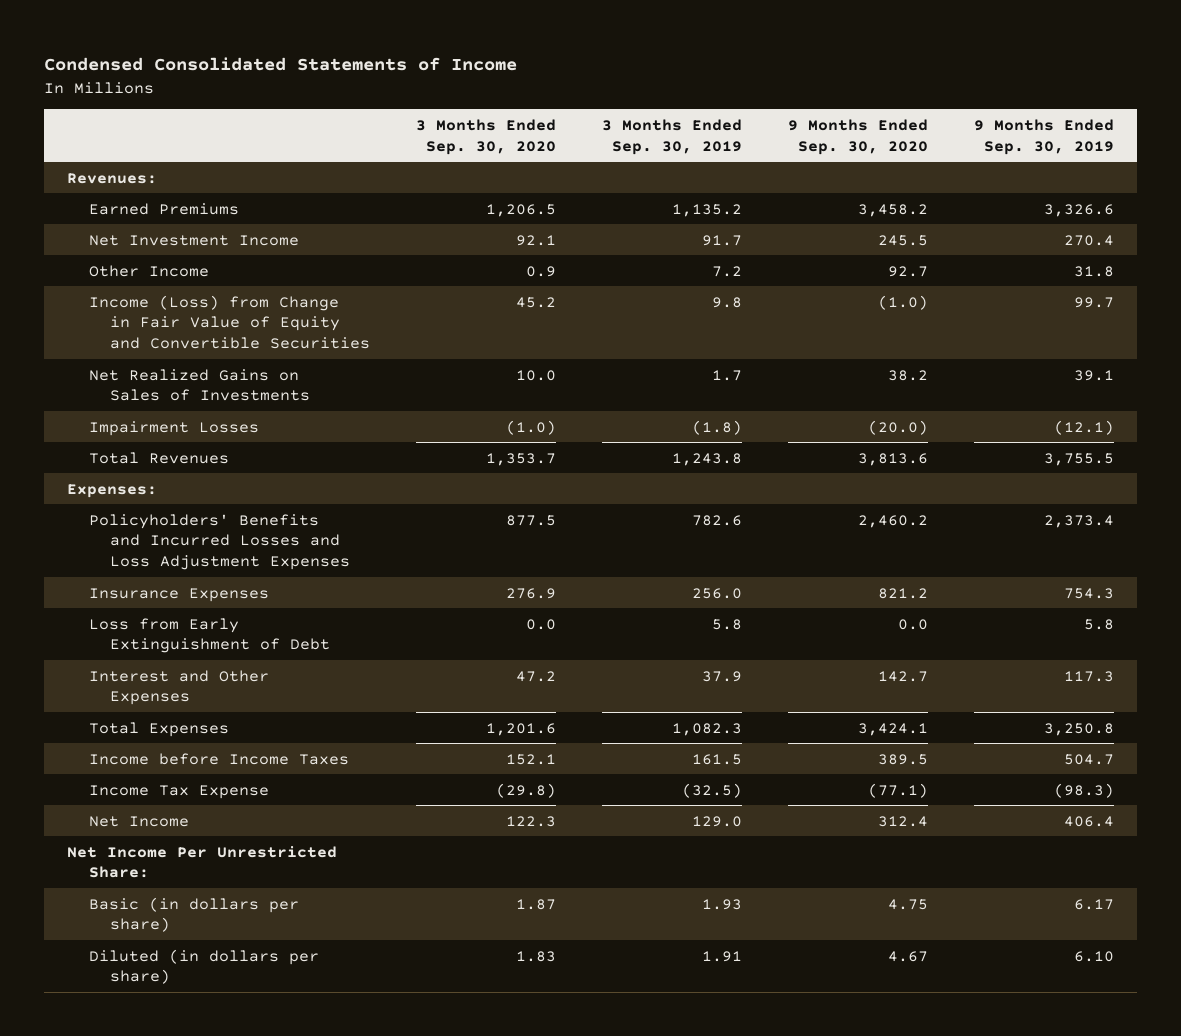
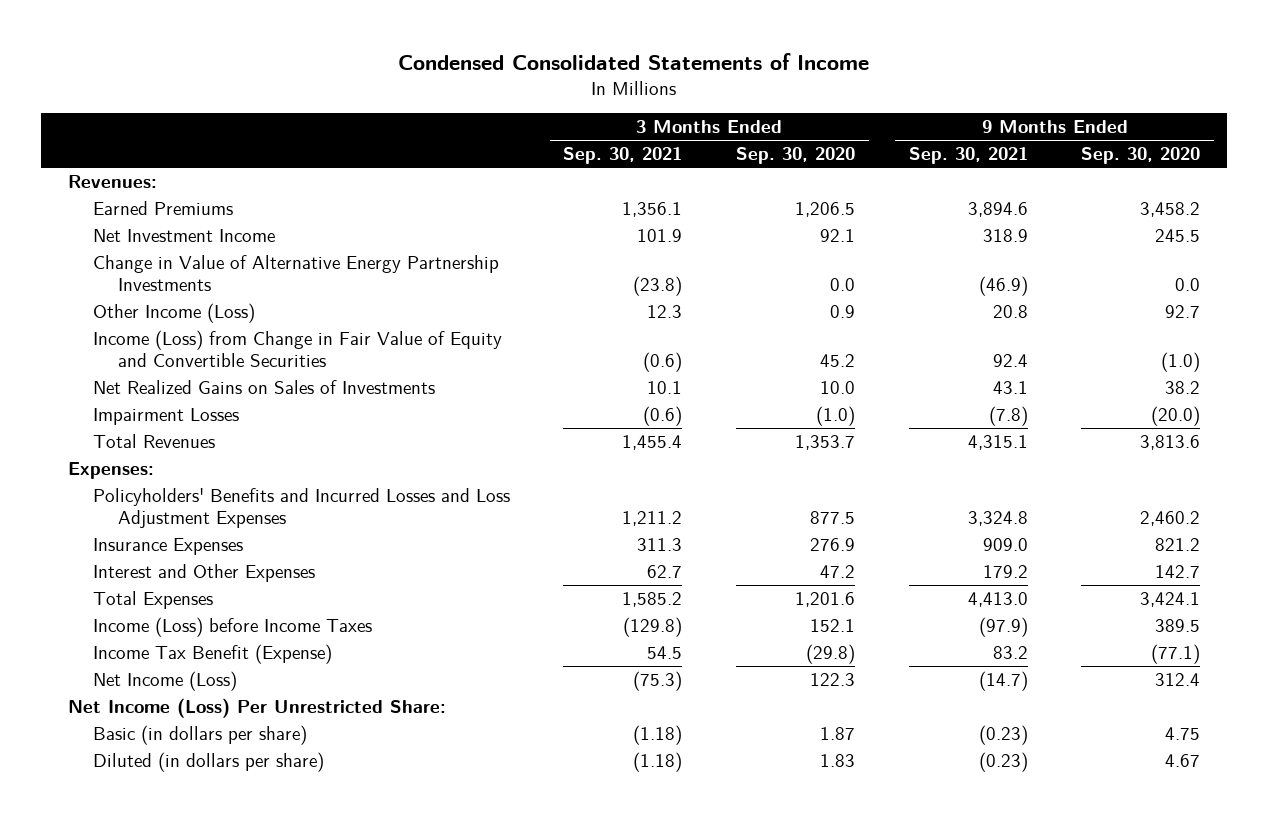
- | 3 Months Ended Sep. 30, 2020 | 3 Months Ended Sep. 30, 2019 | 9 Months Ended Sep. 30, 2020 | 9 Months Ended Sep. 30, 2019
+ | 3 Months Ended Sep. 30, 2021 | 3 Months Ended Sep. 30, 2020 | 9 Months Ended Sep. 30, 2021 | 9 Months Ended Sep. 30, 2020
- Other Income | 0.9 | 7.2 | 92.7 | 31.8
+ Change in Value of Alternative Energy Partnership Investments | (23.8) | 0.0 | (46.9) | 0.0
+ Other Income (Loss) | 12.3 | 0.9 | 20.8 | 92.7
- Loss from Early Extinguishment of Debt | 0.0 | 5.8 | 0.0 | 5.8
- Income before Income Taxes | 152.1 | 161.5 | 389.5 | 504.7
- Income Tax Expense | (29.8) | (32.5) | (77.1) | (98.3)
- Net Income | 122.3 | 129.0 | 312.4 | 406.4
- Net Income Per Unrestricted Share:
+ Income (Loss) before Income Taxes | (129.8) | 152.1 | (97.9) | 389.5
+ Income Tax Benefit (Expense) | 54.5 | (29.8) | 83.2 | (77.1)
+ Net Income (Loss) | (75.3) | 122.3 | (14.7) | 312.4
+ Net Income (Loss) Per Unrestricted Share:

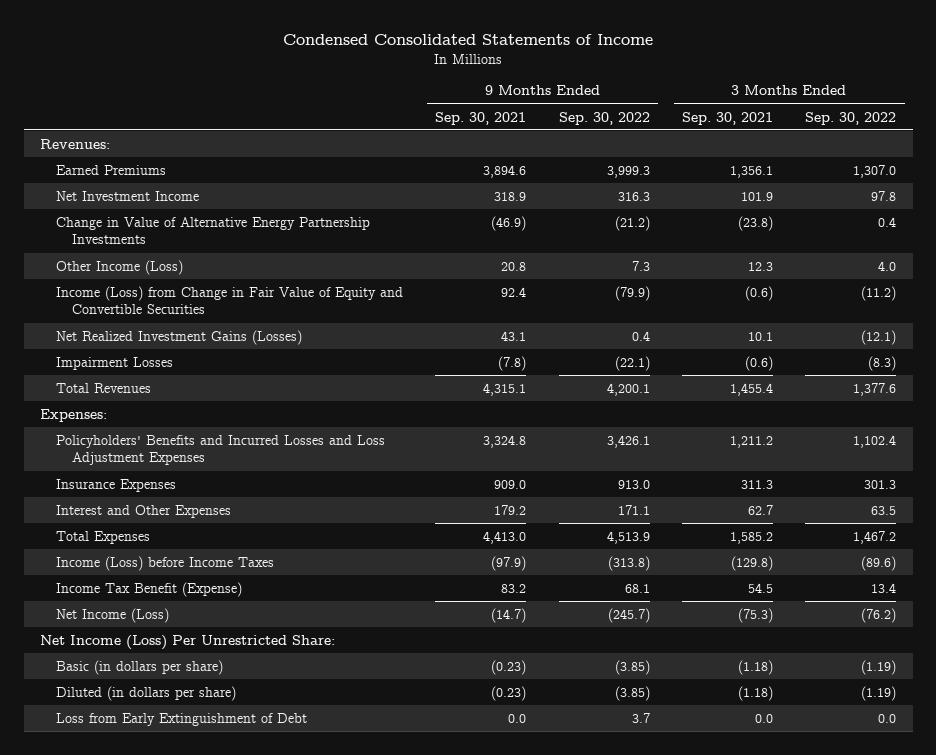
- | 3 Months Ended Sep. 30, 2021 | 3 Months Ended Sep. 30, 2020 | 9 Months Ended Sep. 30, 2021 | 9 Months Ended Sep. 30, 2020
+ | 9 Months Ended Sep. 30, 2021 | 9 Months Ended Sep. 30, 2022 | 3 Months Ended Sep. 30, 2021 | 3 Months Ended Sep. 30, 2022
- Net Realized Gains on Sales of Investments | 10.1 | 10.0 | 43.1 | 38.2
+ Net Realized Investment Gains (Losses) | 43.1 | 0.4 | 10.1 | (12.1)
+ Loss from Early Extinguishment of Debt | 0.0 | 3.7 | 0.0 | 0.0

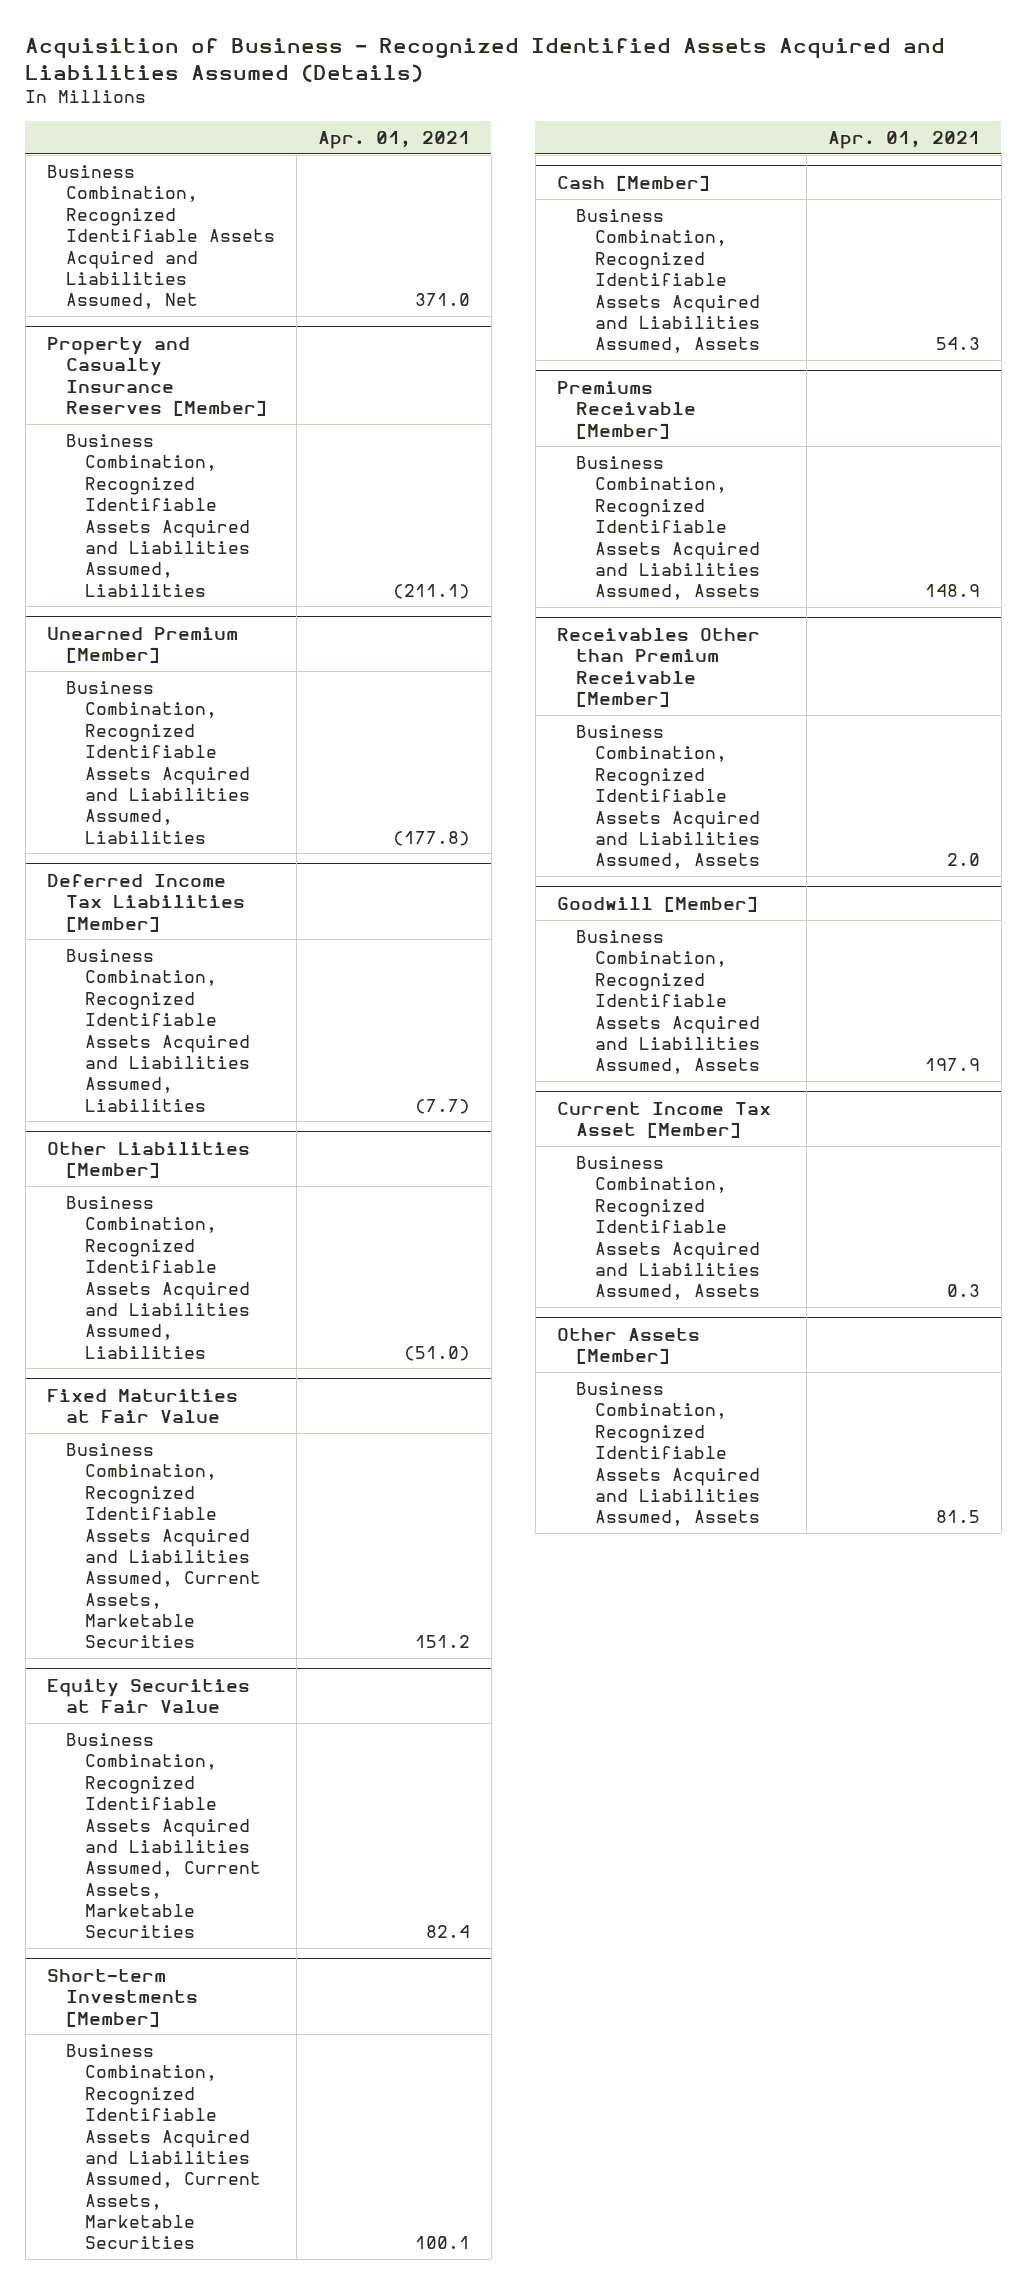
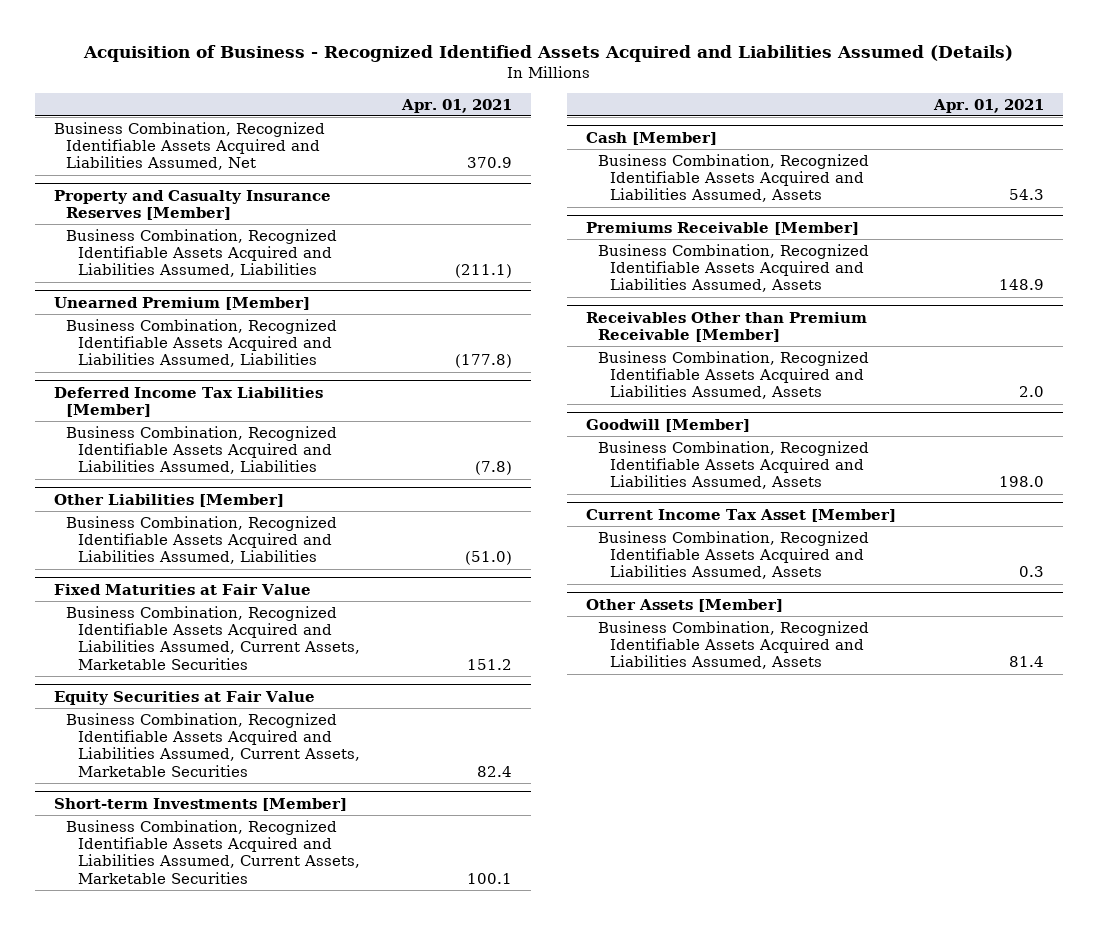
- Business Combination, Recognized Identifiable Assets Acquired and Liabilities Assumed, Net | 371.0
+ Business Combination, Recognized Identifiable Assets Acquired and Liabilities Assumed, Net | 370.9
@ Deferred Income Tax Liabilities [Member]
- Business Combination, Recognized Identifiable Assets Acquired and Liabilities Assumed, Liabilities | (7.7)
+ Business Combination, Recognized Identifiable Assets Acquired and Liabilities Assumed, Liabilities | (7.8)
@ Goodwill [Member]
- Business Combination, Recognized Identifiable Assets Acquired and Liabilities Assumed, Assets | 197.9
+ Business Combination, Recognized Identifiable Assets Acquired and Liabilities Assumed, Assets | 198.0
@ Other Assets [Member]
- Business Combination, Recognized Identifiable Assets Acquired and Liabilities Assumed, Assets | 81.5
+ Business Combination, Recognized Identifiable Assets Acquired and Liabilities Assumed, Assets | 81.4

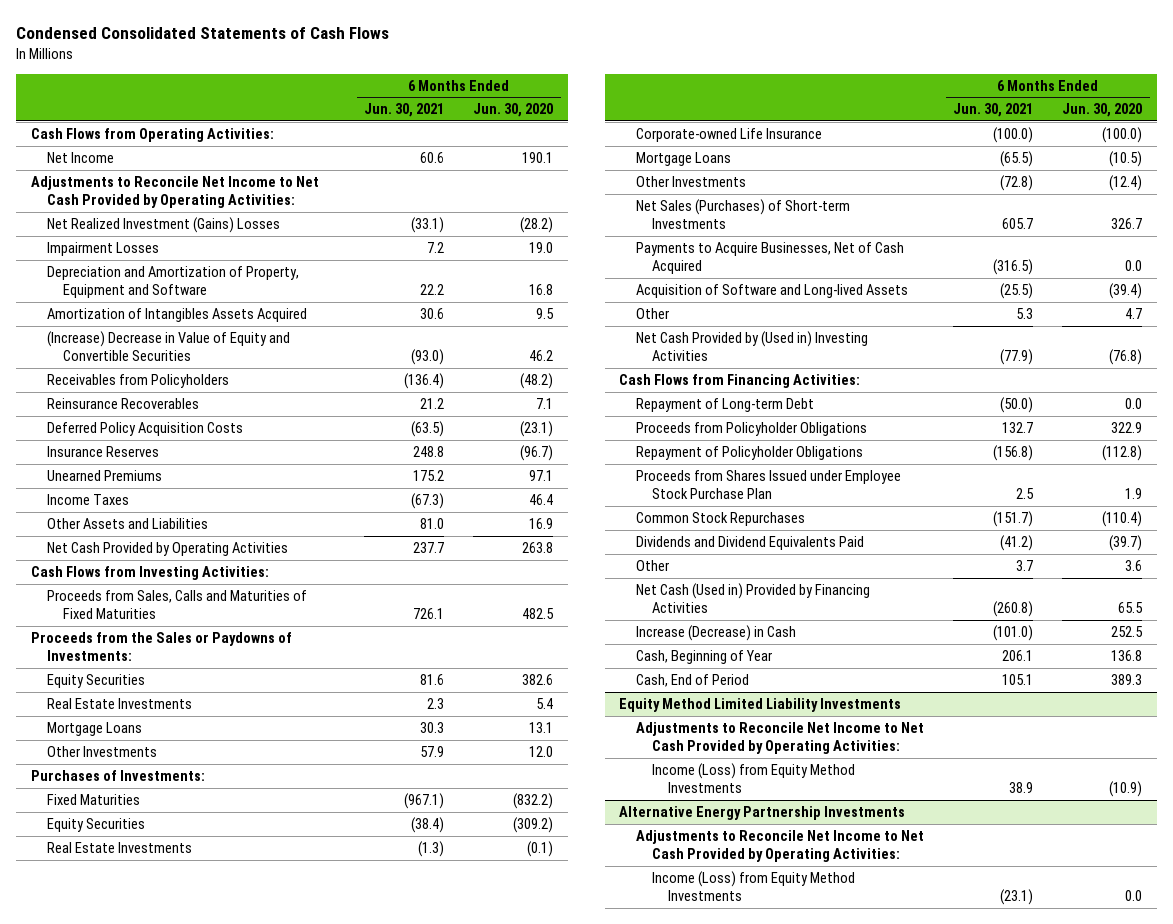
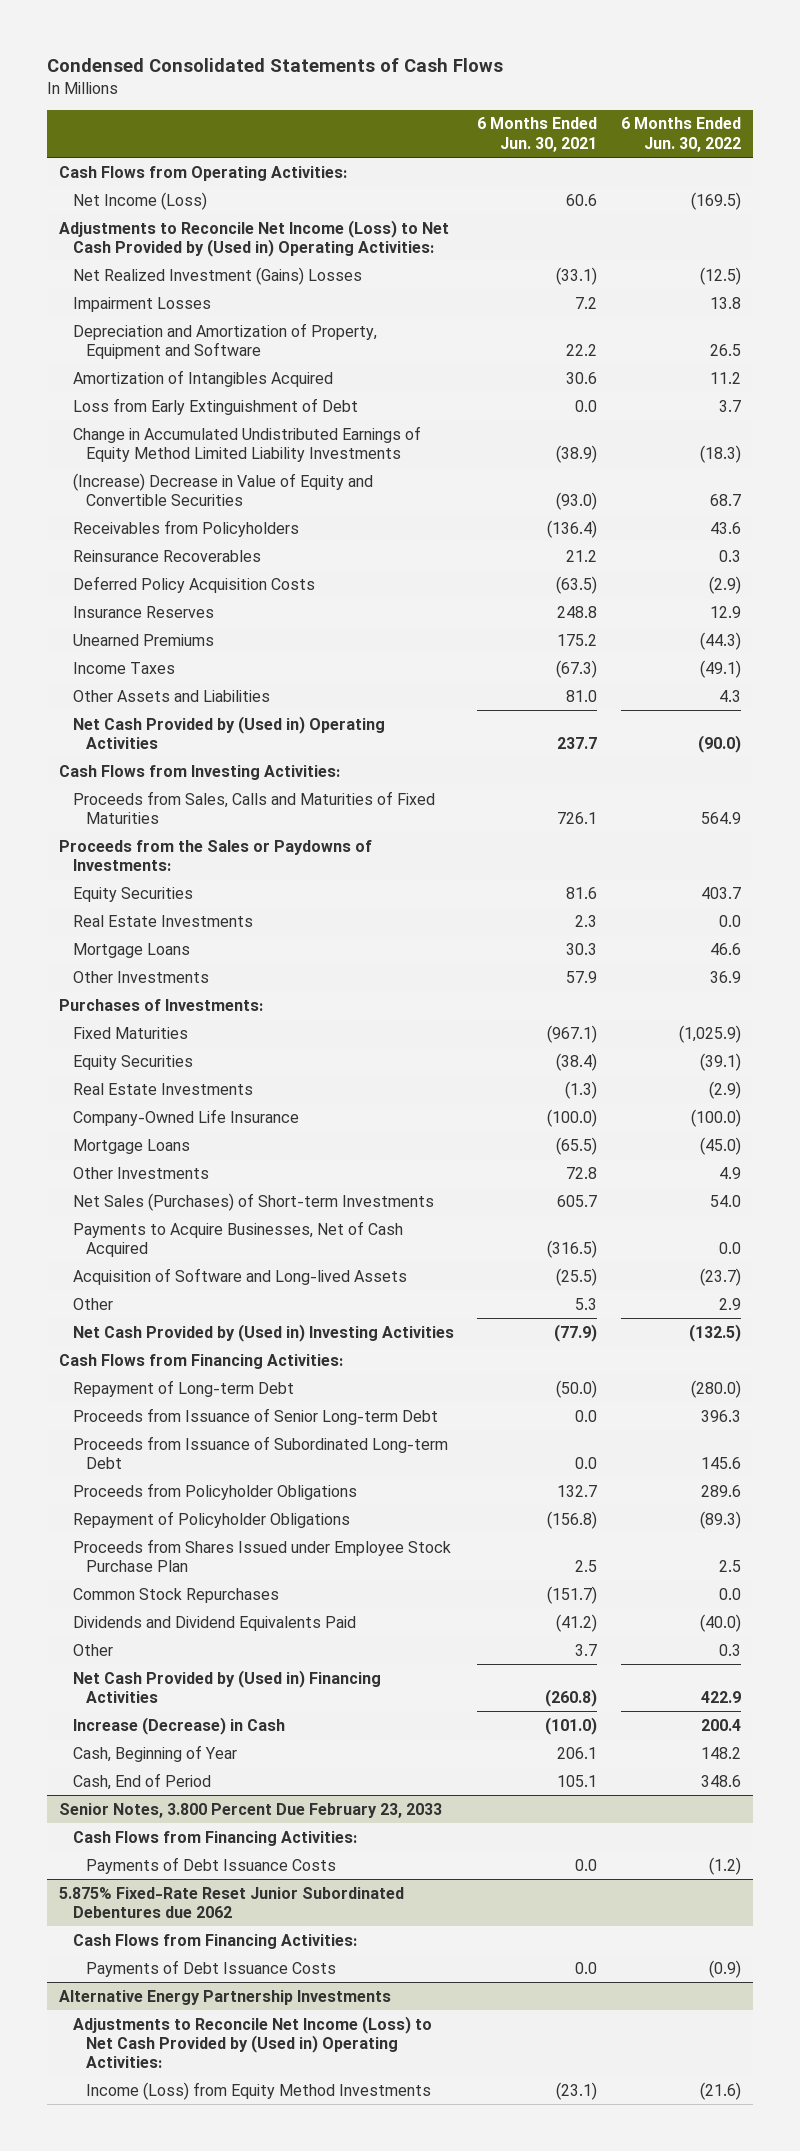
- | 6 Months Ended Jun. 30, 2021 | 6 Months Ended Jun. 30, 2020
+ | 6 Months Ended Jun. 30, 2021 | 6 Months Ended Jun. 30, 2022
- Net Income | 60.6 | 190.1
- Adjustments to Reconcile Net Income to Net Cash Provided by Operating Activities:
+ Net Income (Loss) | 60.6 | (169.5)
+ Adjustments to Reconcile Net Income (Loss) to Net Cash Provided by (Used in) Operating Activities:
- Amortization of Intangibles Assets Acquired | 30.6 | 9.5
+ Amortization of Intangibles Acquired | 30.6 | 11.2
+ Loss from Early Extinguishment of Debt | 0.0 | 3.7
+ Change in Accumulated Undistributed Earnings of Equity Method Limited Liability Investments | (38.9) | (18.3)
- Net Cash Provided by Operating Activities | 237.7 | 263.8
+ Net Cash Provided by (Used in) Operating Activities | 237.7 | (90.0)
- Corporate-owned Life Insurance | (100.0) | (100.0)
+ Company-Owned Life Insurance | (100.0) | (100.0)
- Other Investments | (72.8) | (12.4)
+ Other Investments | 72.8 | 4.9
+ Proceeds from Issuance of Senior Long-term Debt | 0.0 | 396.3
+ Proceeds from Issuance of Subordinated Long-term Debt | 0.0 | 145.6
- Net Cash (Used in) Provided by Financing Activities | (260.8) | 65.5
+ Net Cash Provided by (Used in) Financing Activities | (260.8) | 422.9
- Equity Method Limited Liability Investments
- Adjustments to Reconcile Net Income to Net Cash Provided by Operating Activities:
- Income (Loss) from Equity Method Investments | 38.9 | (10.9)
+ Senior Notes, 3.800 Percent Due February 23, 2033
+ Cash Flows from Financing Activities:
+ Payments of Debt Issuance Costs | 0.0 | (1.2)
+ 5.875% Fixed-Rate Reset Junior Subordinated Debentures due 2062
+ Cash Flows from Financing Activities:
+ Payments of Debt Issuance Costs | 0.0 | (0.9)
@ Alternative Energy Partnership Investments
- Adjustments to Reconcile Net Income to Net Cash Provided by Operating Activities:
+ Adjustments to Reconcile Net Income (Loss) to Net Cash Provided by (Used in) Operating Activities:

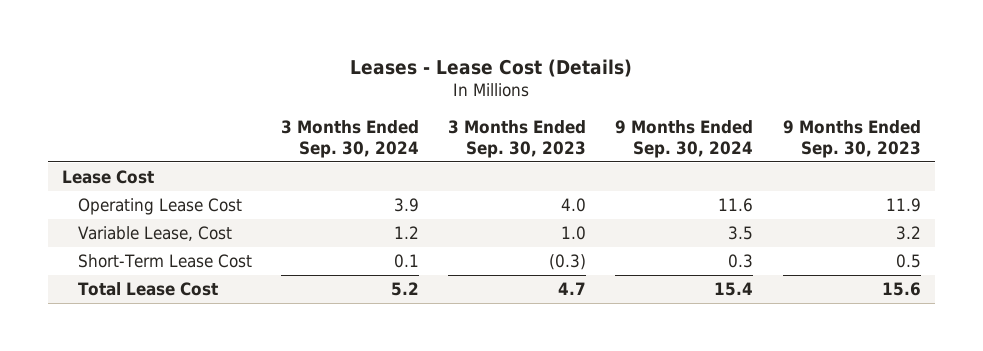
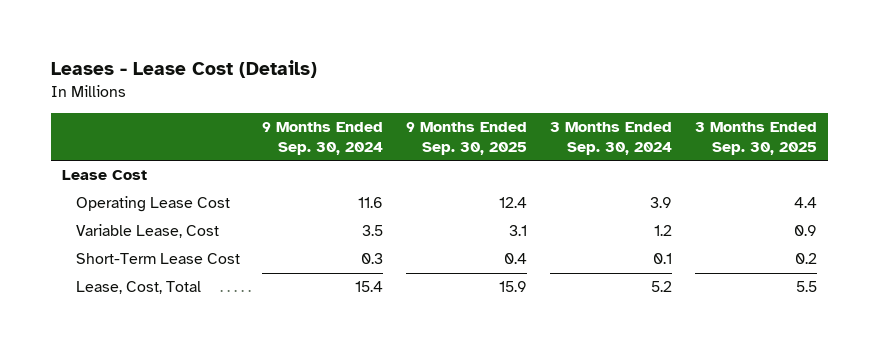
- | 3 Months Ended Sep. 30, 2024 | 3 Months Ended Sep. 30, 2023 | 9 Months Ended Sep. 30, 2024 | 9 Months Ended Sep. 30, 2023
+ | 9 Months Ended Sep. 30, 2024 | 9 Months Ended Sep. 30, 2025 | 3 Months Ended Sep. 30, 2024 | 3 Months Ended Sep. 30, 2025
- Total Lease Cost | 5.2 | 4.7 | 15.4 | 15.6
+ Lease, Cost, Total | 15.4 | 15.9 | 5.2 | 5.5

